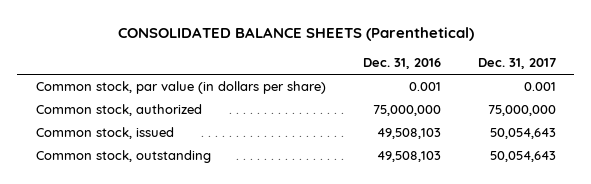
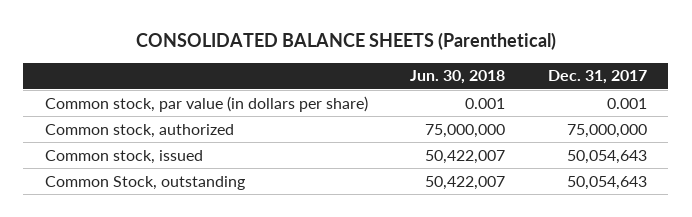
- | Dec. 31, 2016 | Dec. 31, 2017
+ | Jun. 30, 2018 | Dec. 31, 2017
- Common stock, outstanding | 49,508,103 | 50,054,643
+ Common Stock, outstanding | 50,422,007 | 50,054,643

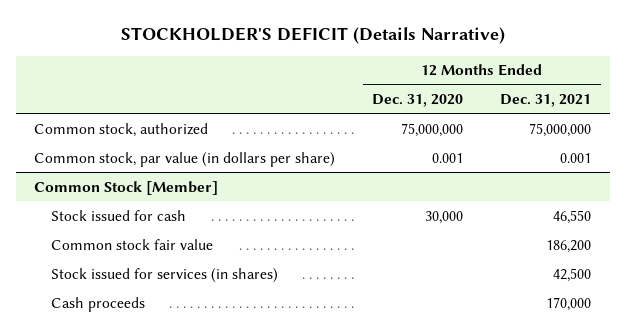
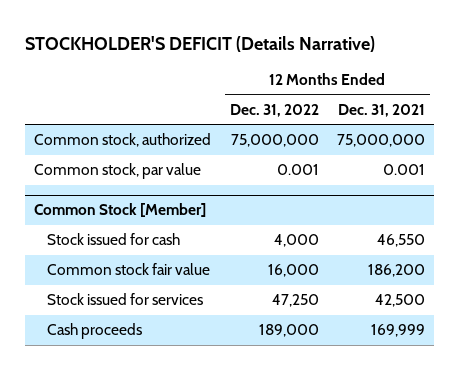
- | 12 Months Ended Dec. 31, 2020 | 12 Months Ended Dec. 31, 2021
+ | 12 Months Ended Dec. 31, 2022 | 12 Months Ended Dec. 31, 2021
- Common stock, par value (in dollars per share) | 0.001 | 0.001
+ Common stock, par value | 0.001 | 0.001
@ Common Stock [Member]
- Stock issued for services (in shares) | | 42,500
- Cash proceeds | | 170,000
+ Stock issued for services | 47,250 | 42,500
+ Cash proceeds | 189,000 | 169,999

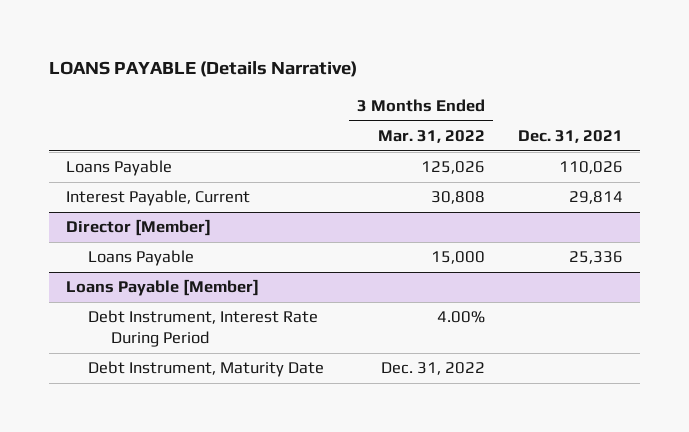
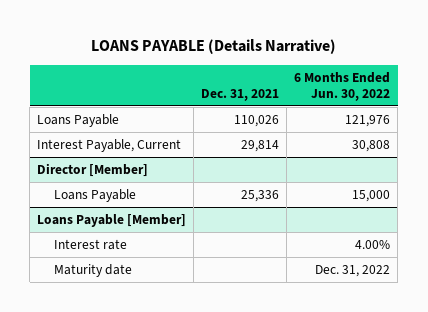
- | 3 Months Ended Mar. 31, 2022 | Dec. 31, 2021
+ | Dec. 31, 2021 | 6 Months Ended Jun. 30, 2022
@ Loans Payable [Member]
- Debt Instrument, Interest Rate During Period | 4.00% |
- Debt Instrument, Maturity Date | Dec. 31, 2022 |
+ Interest rate | | 4.00%
+ Maturity date | | Dec. 31, 2022

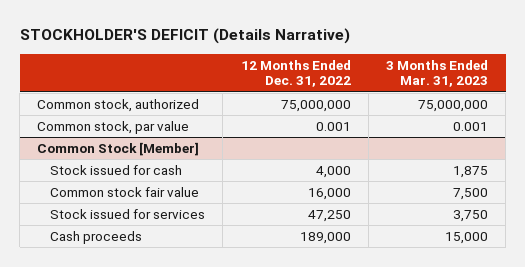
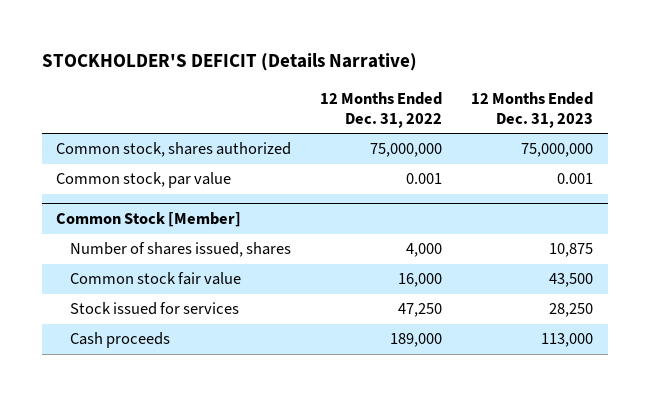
- | 12 Months Ended Dec. 31, 2022 | 3 Months Ended Mar. 31, 2023
+ | 12 Months Ended Dec. 31, 2022 | 12 Months Ended Dec. 31, 2023
- Common stock, authorized | 75,000,000 | 75,000,000
+ Common stock, shares authorized | 75,000,000 | 75,000,000
@ Common Stock [Member]
- Stock issued for cash | 4,000 | 1,875
+ Number of shares issued, shares | 4,000 | 10,875

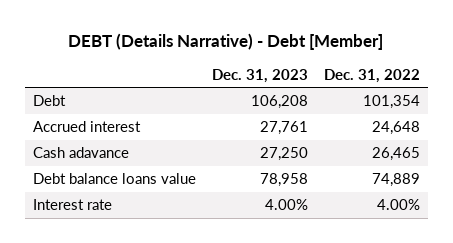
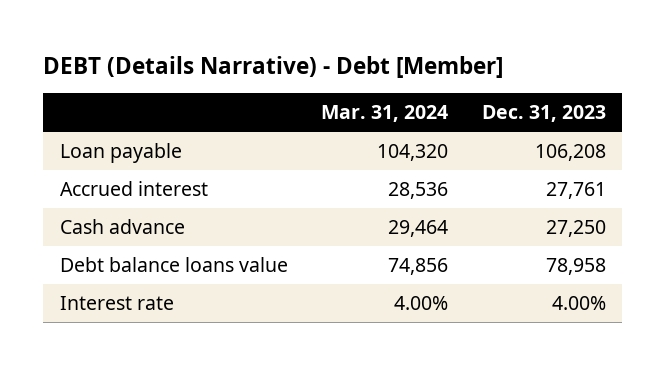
- | Dec. 31, 2023 | Dec. 31, 2022
+ | Mar. 31, 2024 | Dec. 31, 2023
- Debt | 106,208 | 101,354
+ Loan payable | 104,320 | 106,208
- Cash adavance | 27,250 | 26,465
+ Cash advance | 29,464 | 27,250

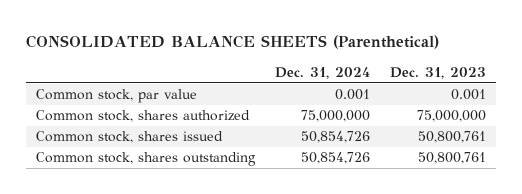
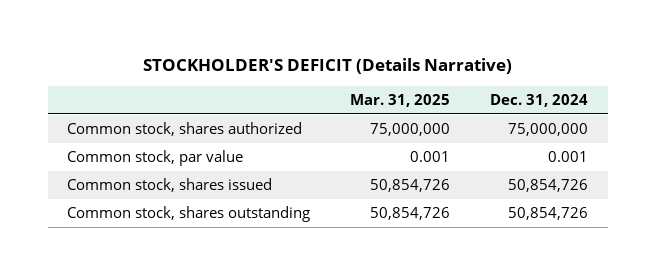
- CONSOLIDATED BALANCE SHEETS (Parenthetical)
+ STOCKHOLDER'S DEFICIT (Details Narrative)
- | Dec. 31, 2024 | Dec. 31, 2023
+ | Mar. 31, 2025 | Dec. 31, 2024
moved down: Common stock, par value | 0.001 | 0.001

